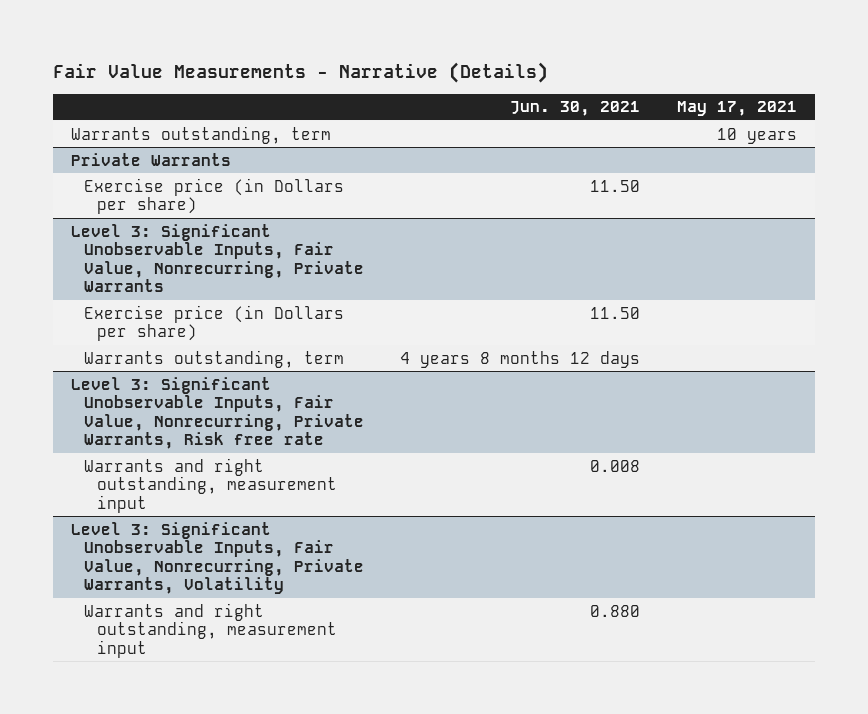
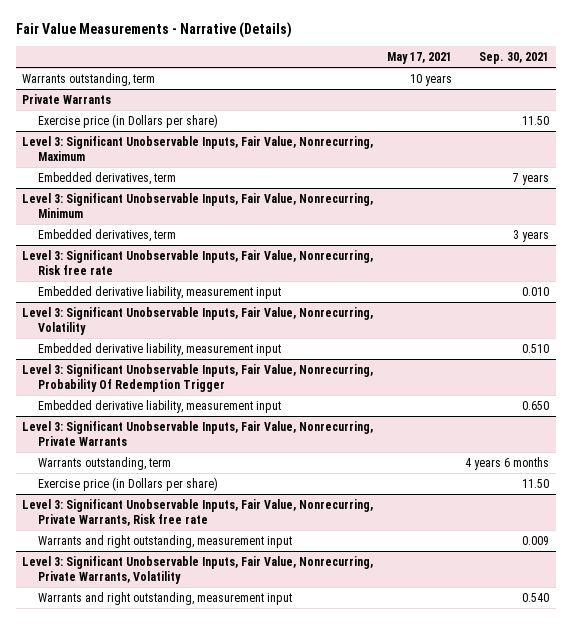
- | Jun. 30, 2021 | May 17, 2021
+ | May 17, 2021 | Sep. 30, 2021
+ Level 3: Significant Unobservable Inputs, Fair Value, Nonrecurring, Maximum
+ Embedded derivatives, term | | 7 years
+ Level 3: Significant Unobservable Inputs, Fair Value, Nonrecurring, Minimum
+ Embedded derivatives, term | | 3 years
+ Level 3: Significant Unobservable Inputs, Fair Value, Nonrecurring, Risk free rate
+ Embedded derivative liability, measurement input | | 0.010
+ Level 3: Significant Unobservable Inputs, Fair Value, Nonrecurring, Volatility
+ Embedded derivative liability, measurement input | | 0.510
+ Level 3: Significant Unobservable Inputs, Fair Value, Nonrecurring, Probability Of Redemption Trigger
+ Embedded derivative liability, measurement input | | 0.650
@ Level 3: Significant Unobservable Inputs, Fair Value, Nonrecurring, Private Warrants
moved down: Exercise price (in Dollars per share) | | 11.50

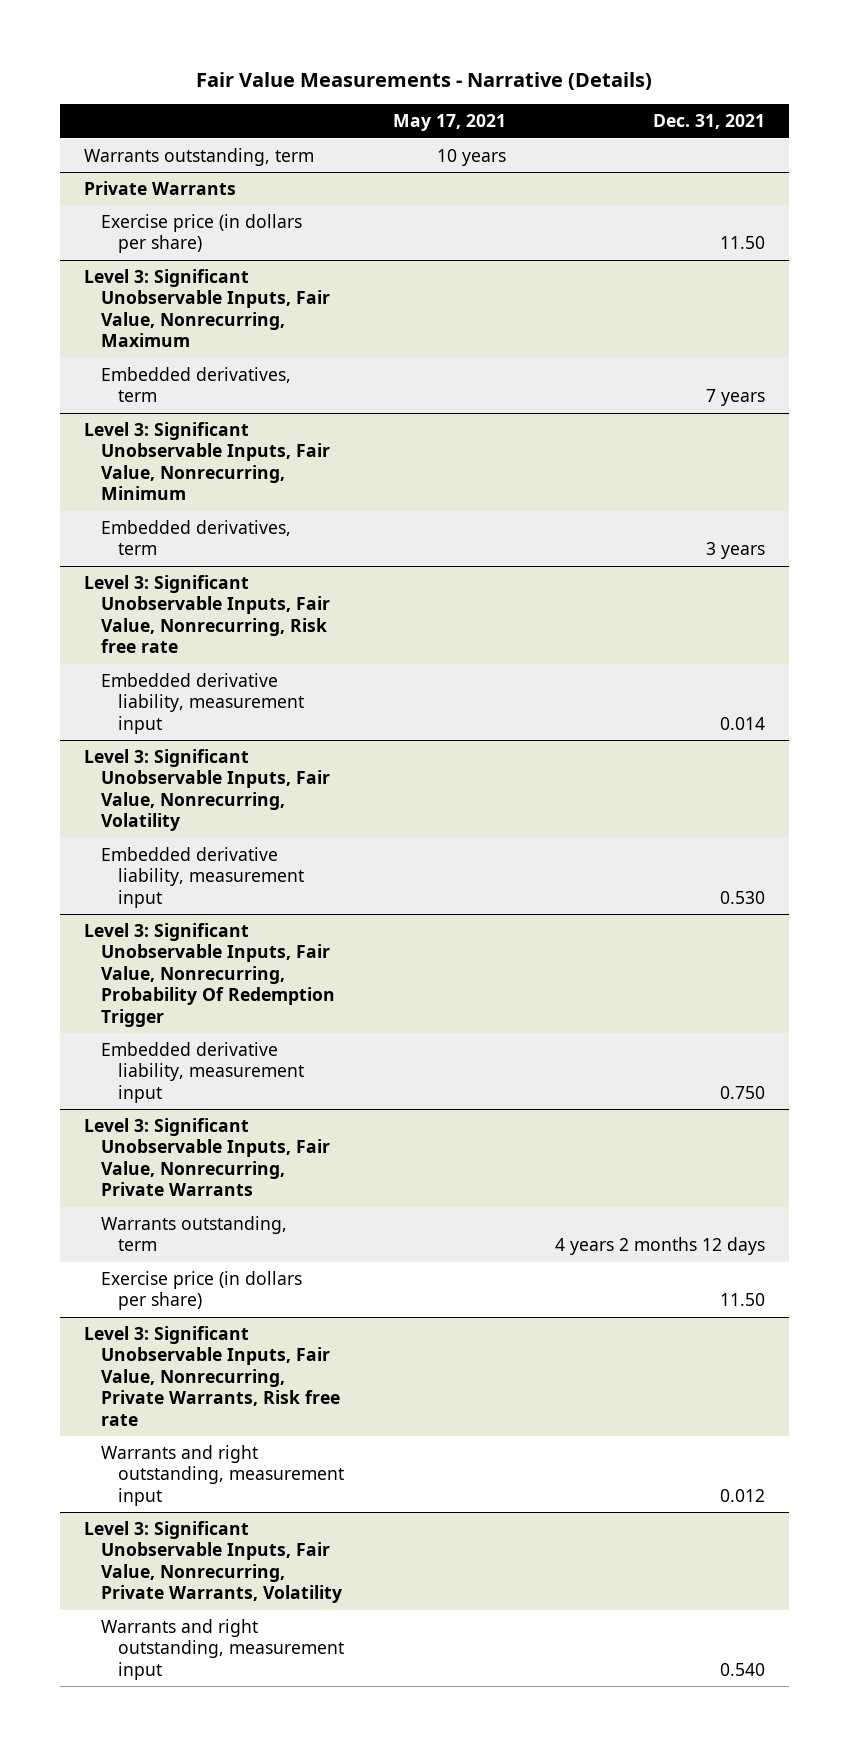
- | May 17, 2021 | Sep. 30, 2021
+ | May 17, 2021 | Dec. 31, 2021
@ Private Warrants
- Exercise price (in Dollars per share) | | 11.50
+ Exercise price (in dollars per share) | | 11.50
@ Level 3: Significant Unobservable Inputs, Fair Value, Nonrecurring, Private Warrants
- Exercise price (in Dollars per share) | | 11.50
+ Exercise price (in dollars per share) | | 11.50

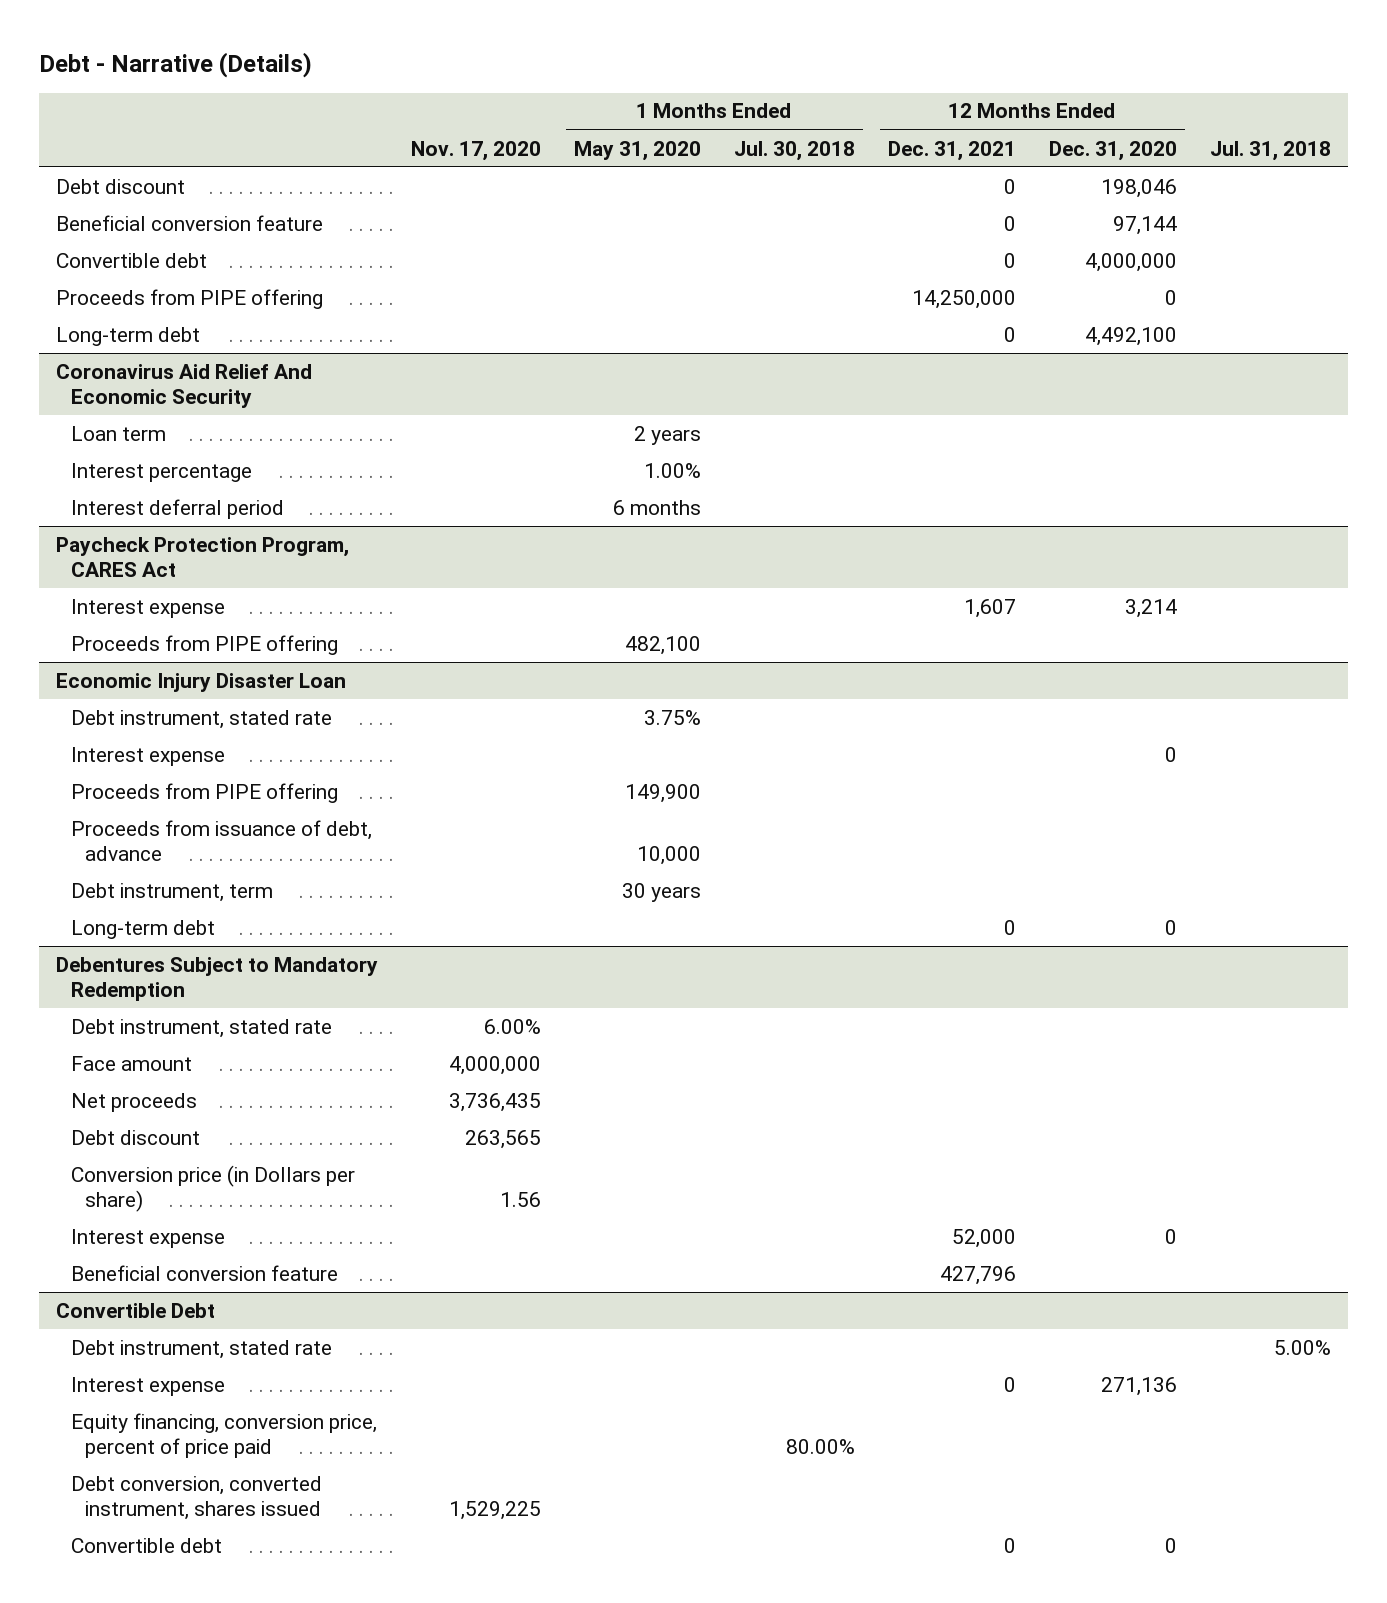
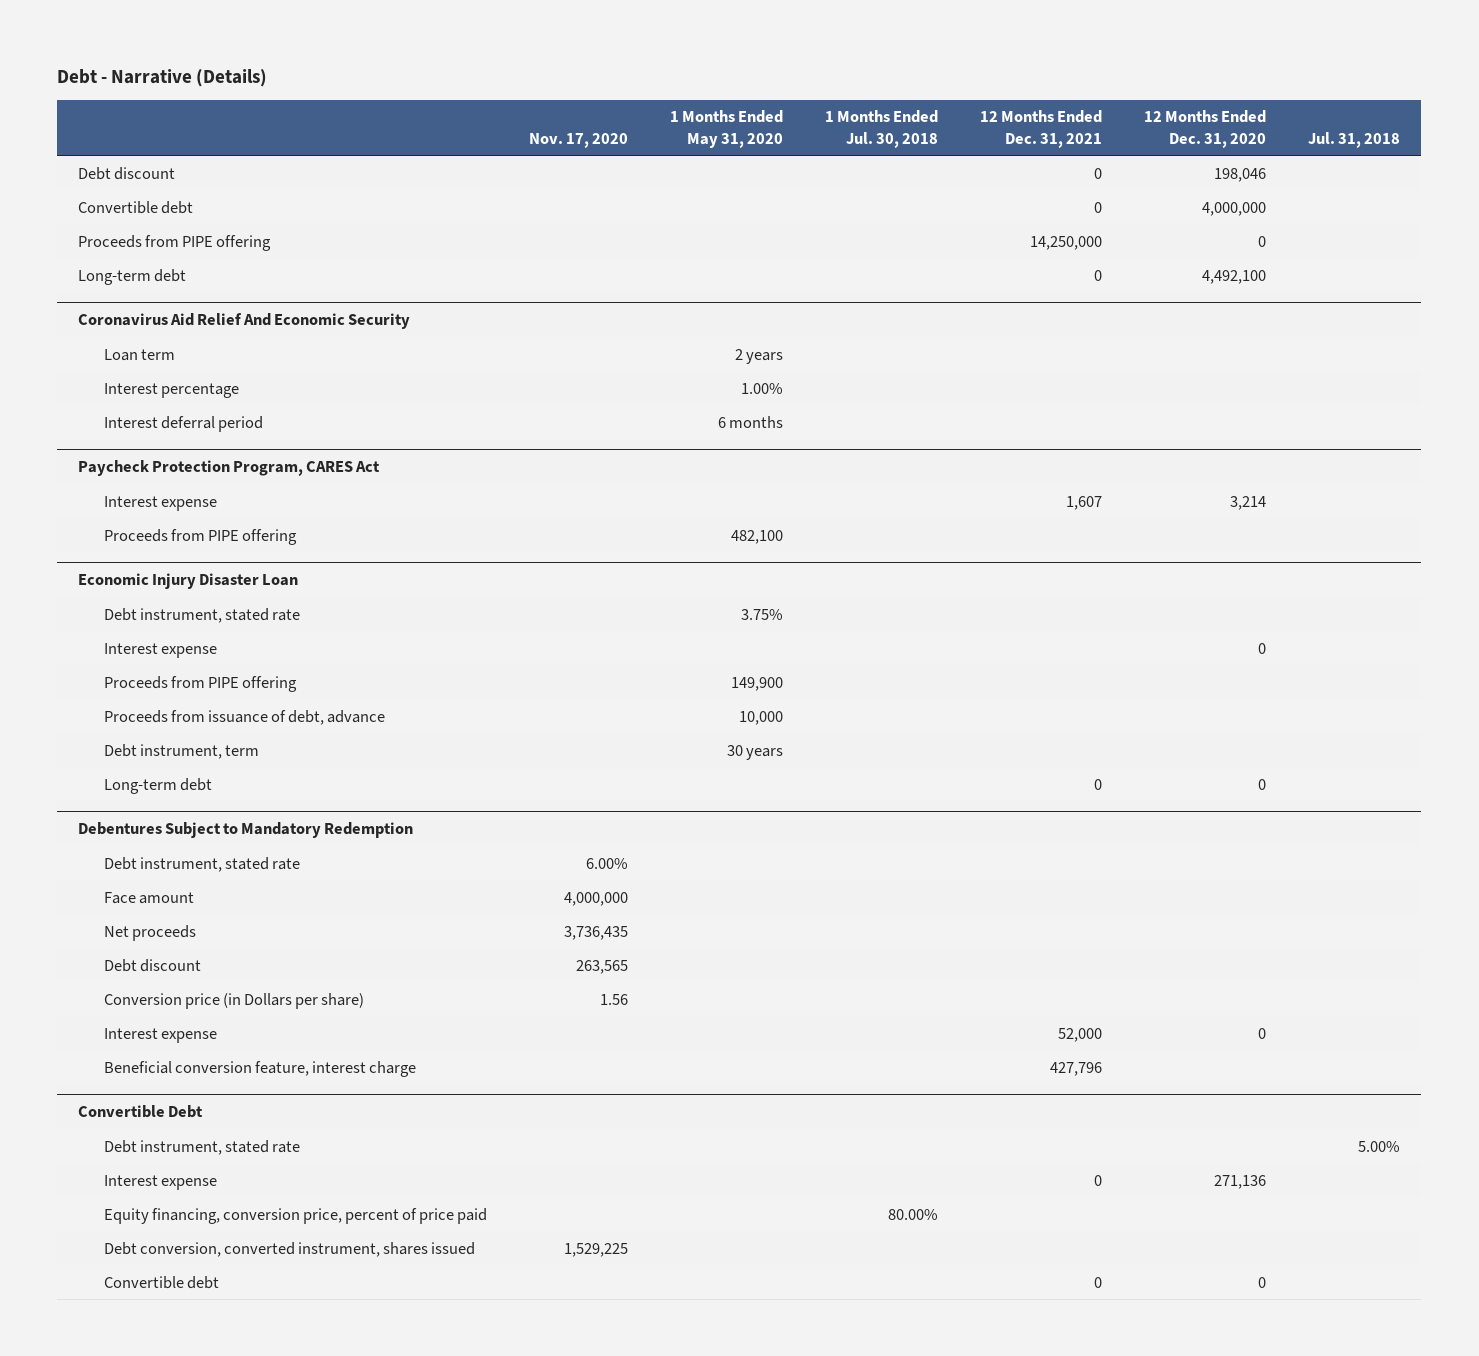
- Beneficial conversion feature | | | | 0 | 97,144 |
@ Debentures Subject to Mandatory Redemption
- Beneficial conversion feature | | | | 427,796 | |
+ Beneficial conversion feature, interest charge | | | | 427,796 | |

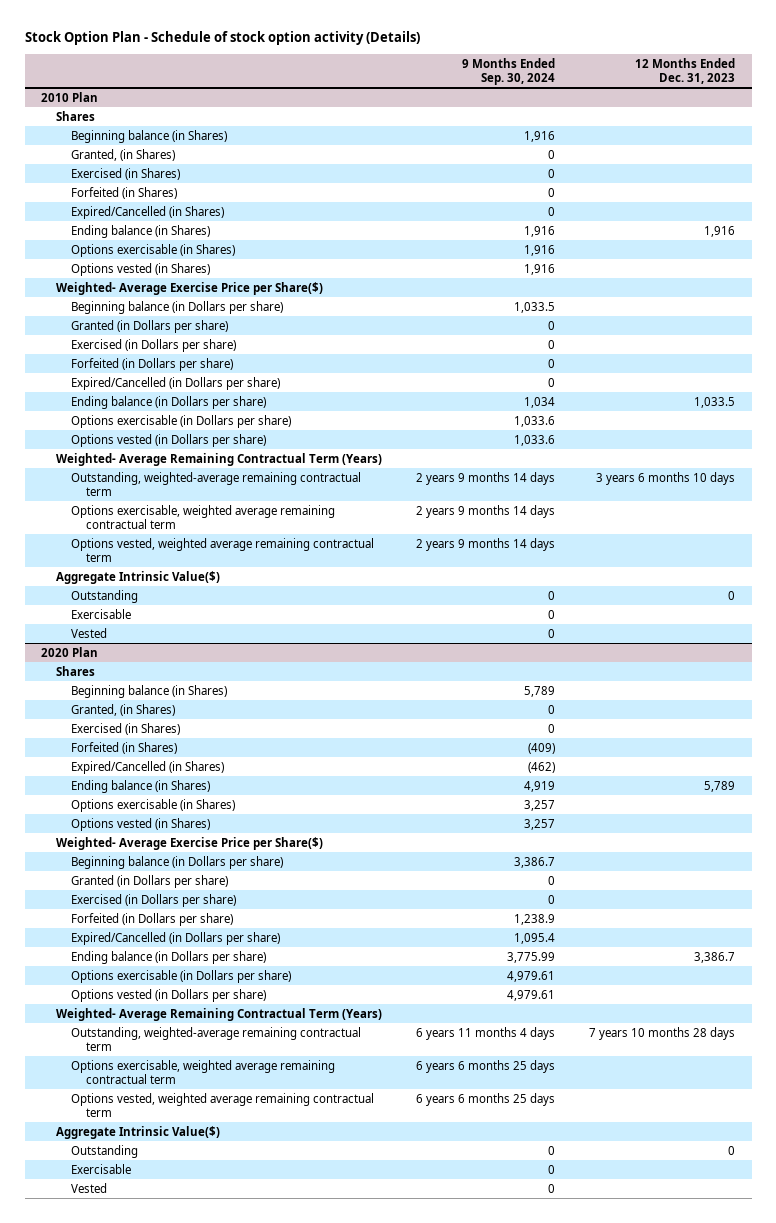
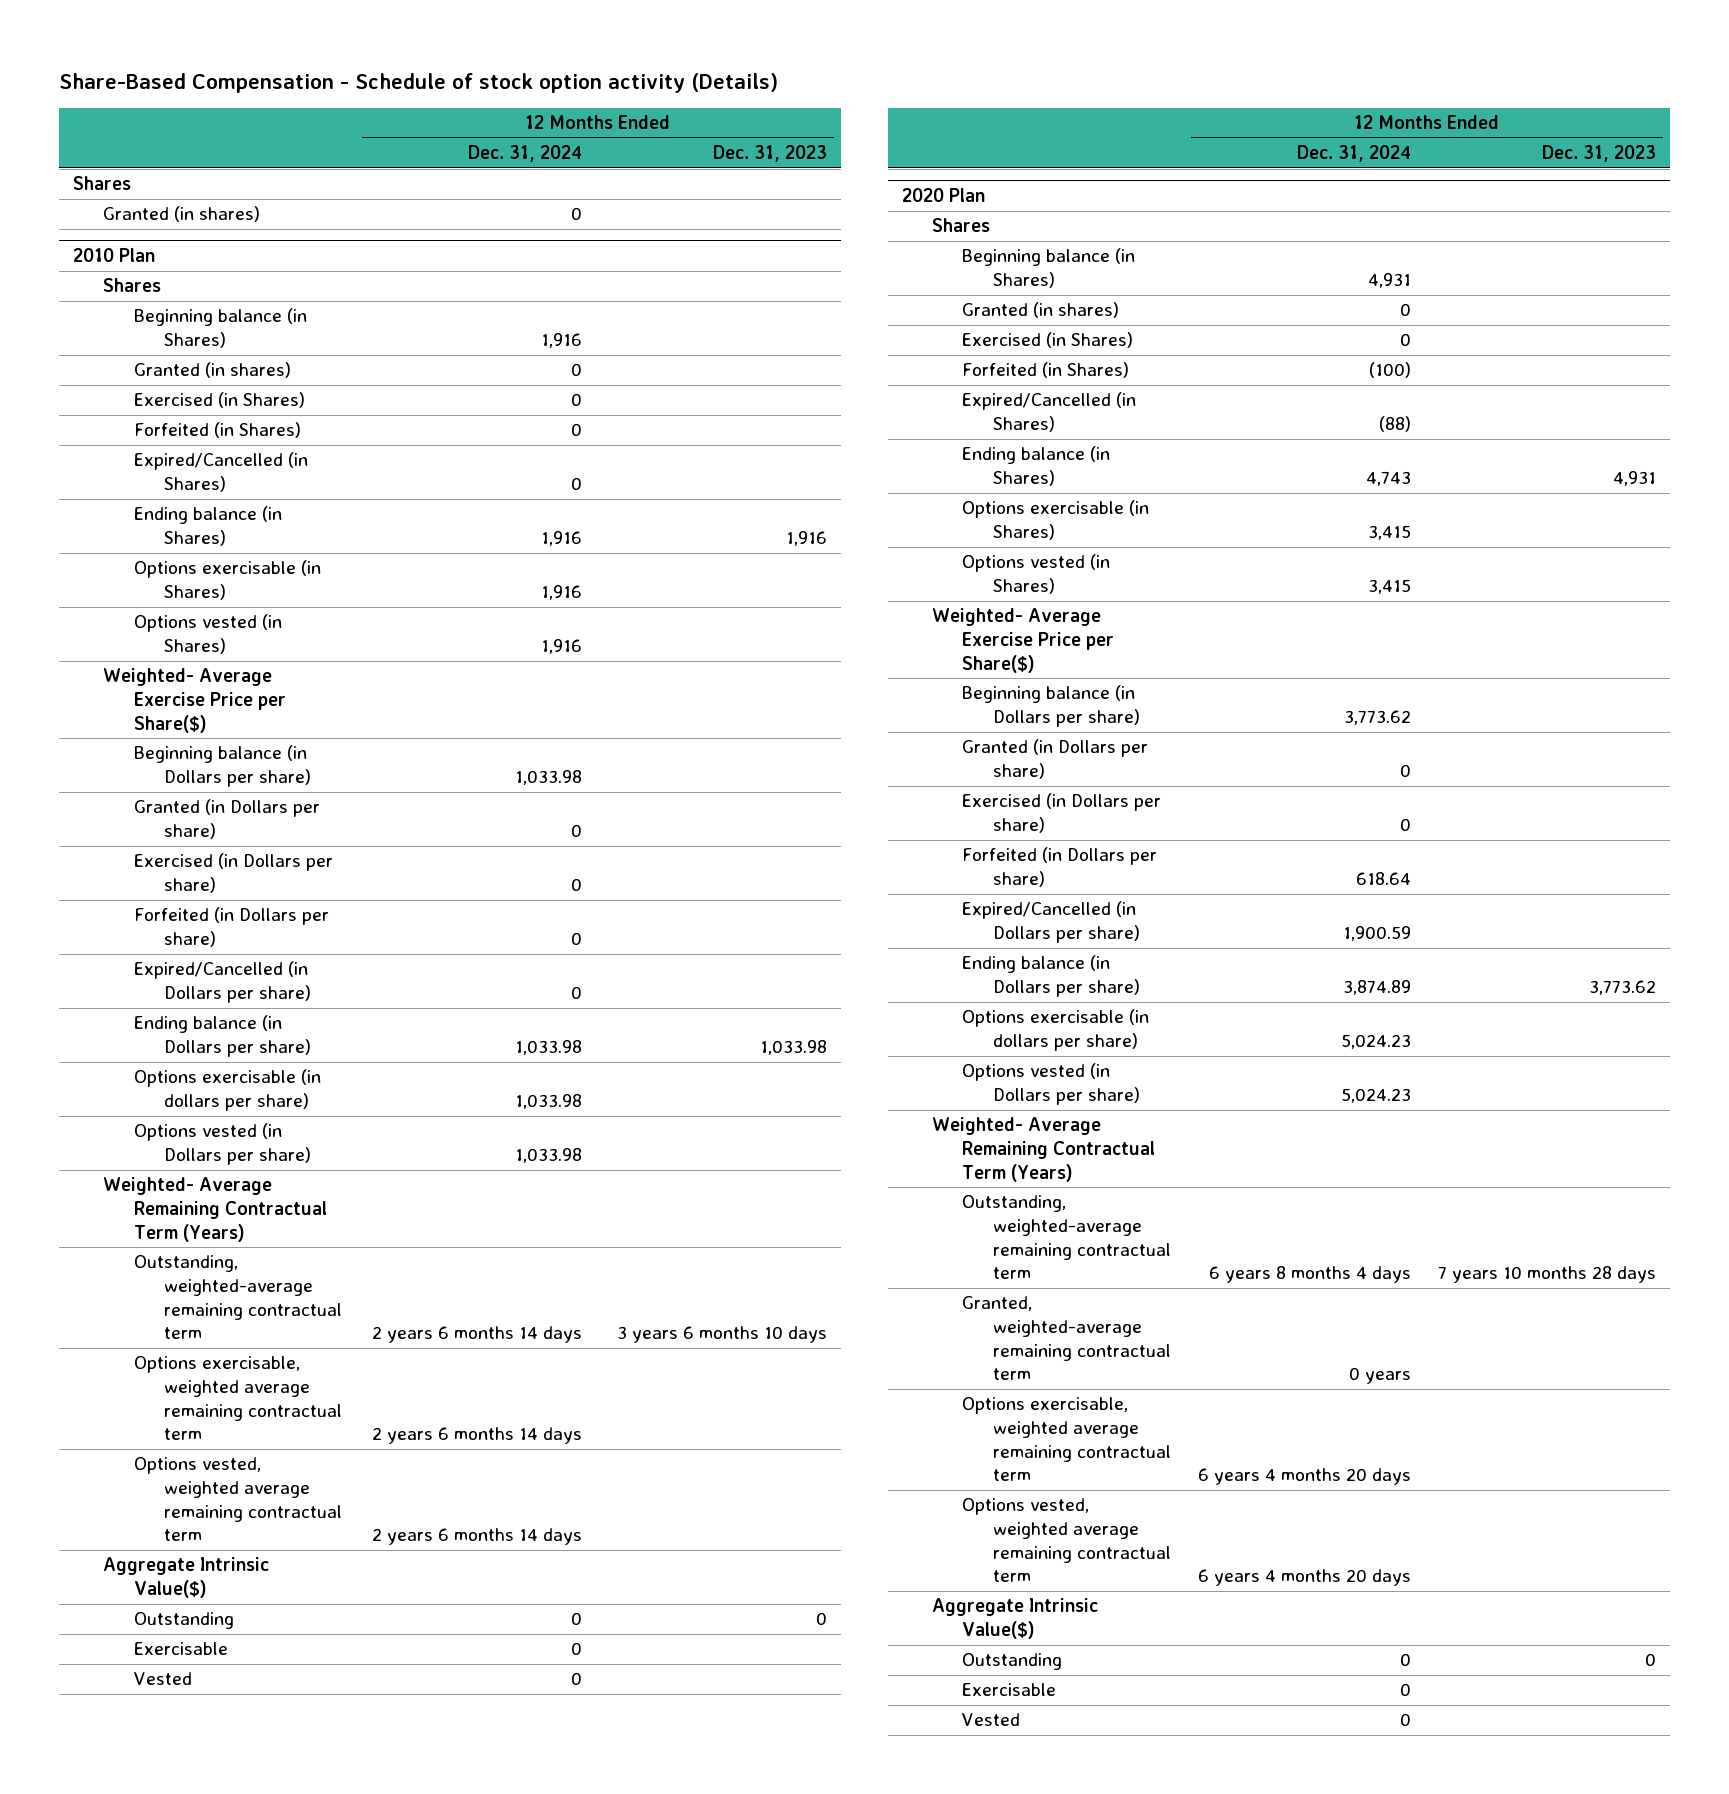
- Stock Option Plan - Schedule of stock option activity (Details)
+ Share-Based Compensation - Schedule of stock option activity (Details)
- | 9 Months Ended Sep. 30, 2024 | 12 Months Ended Dec. 31, 2023
+ | 12 Months Ended Dec. 31, 2024 | 12 Months Ended Dec. 31, 2023
+ Shares
+ Granted (in shares) | 0 |
@ 2010 Plan
- Granted, (in Shares) | 0 |
+ Granted (in shares) | 0 |
- Ending balance (in Dollars per share) | 1,034 | 1,033.5
- Options exercisable (in Dollars per share) | 1,033.6 |
+ Ending balance (in Dollars per share) | 1,033.98 | 1,033.98
+ Options exercisable (in dollars per share) | 1,033.98 |
@ 2020 Plan
- Granted, (in Shares) | 0 |
+ Granted (in shares) | 0 |
- Ending balance (in Shares) | 4,919 | 5,789
+ Ending balance (in Shares) | 4,743 | 4,931
- Ending balance (in Dollars per share) | 3,775.99 | 3,386.7
- Options exercisable (in Dollars per share) | 4,979.61 |
+ Ending balance (in Dollars per share) | 3,874.89 | 3,773.62
+ Options exercisable (in dollars per share) | 5,024.23 |
+ Granted, weighted-average remaining contractual term | 0 years |

